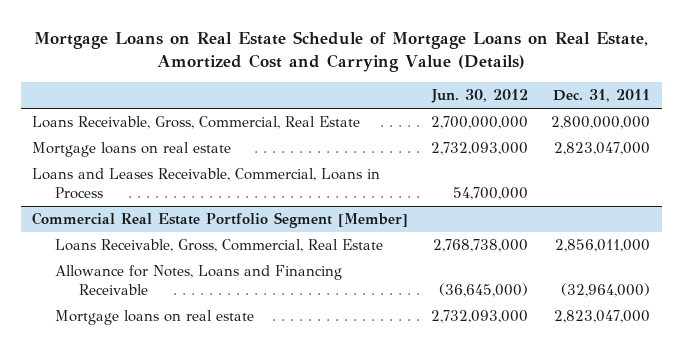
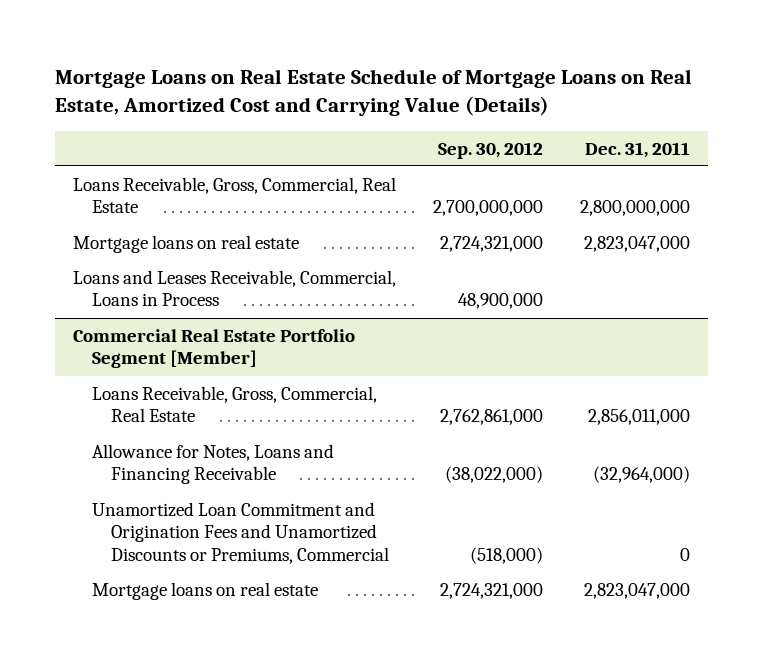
- | Jun. 30, 2012 | Dec. 31, 2011
+ | Sep. 30, 2012 | Dec. 31, 2011
@ Commercial Real Estate Portfolio Segment [Member]
+ Unamortized Loan Commitment and Origination Fees and Unamortized Discounts or Premiums, Commercial | (518,000) | 0

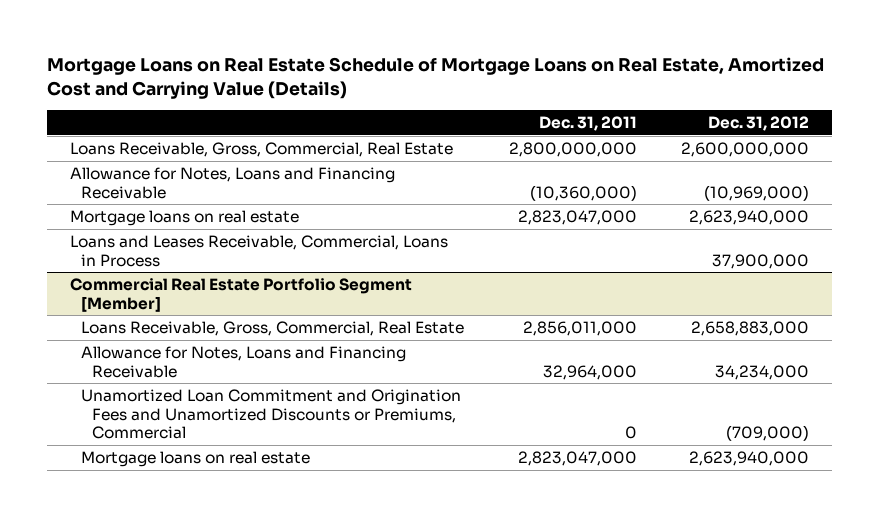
- | Sep. 30, 2012 | Dec. 31, 2011
+ | Dec. 31, 2011 | Dec. 31, 2012
+ Allowance for Notes, Loans and Financing Receivable | (10,360,000) | (10,969,000)
@ Commercial Real Estate Portfolio Segment [Member]
- Allowance for Notes, Loans and Financing Receivable | (38,022,000) | (32,964,000)
+ Allowance for Notes, Loans and Financing Receivable | 32,964,000 | 34,234,000

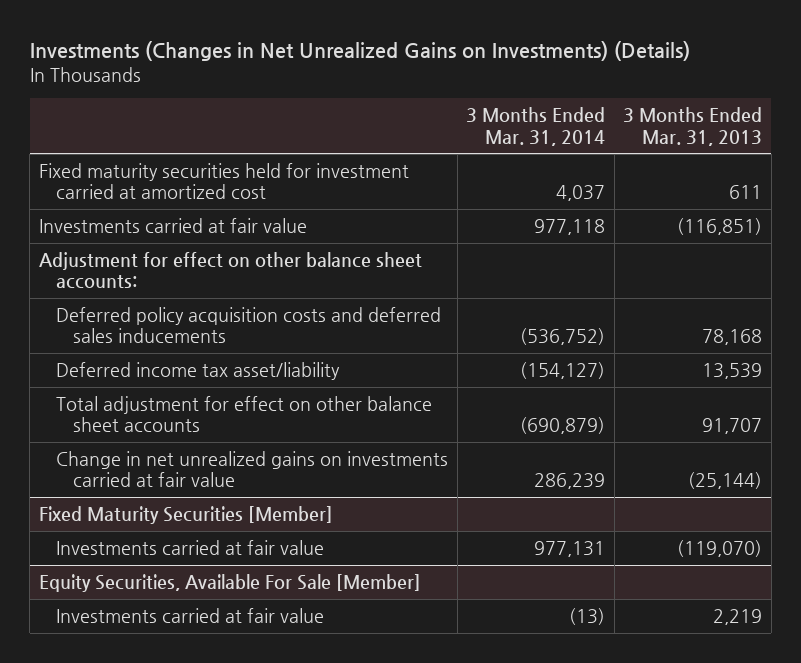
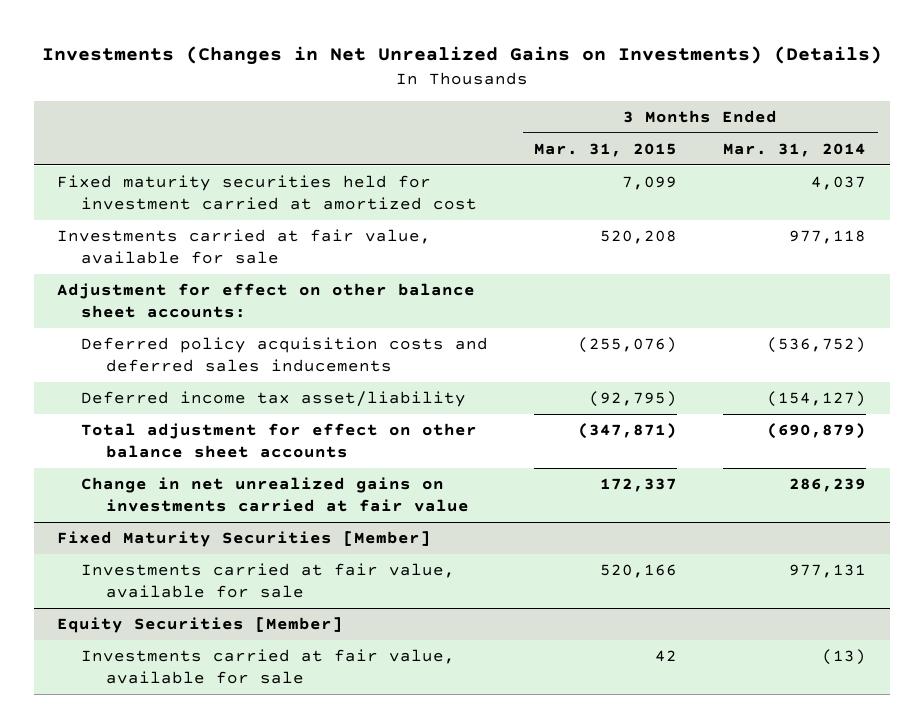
- | 3 Months Ended Mar. 31, 2014 | 3 Months Ended Mar. 31, 2013
+ | 3 Months Ended Mar. 31, 2015 | 3 Months Ended Mar. 31, 2014
- Investments carried at fair value | 977,118 | (116,851)
+ Investments carried at fair value, available for sale | 520,208 | 977,118
@ Fixed Maturity Securities [Member]
- Investments carried at fair value | 977,131 | (119,070)
- Equity Securities, Available For Sale [Member]
- Investments carried at fair value | (13) | 2,219
@ Fixed Maturity Securities [Member]
+ Investments carried at fair value, available for sale | 520,166 | 977,131
+ Equity Securities [Member]
+ Investments carried at fair value, available for sale | 42 | (13)

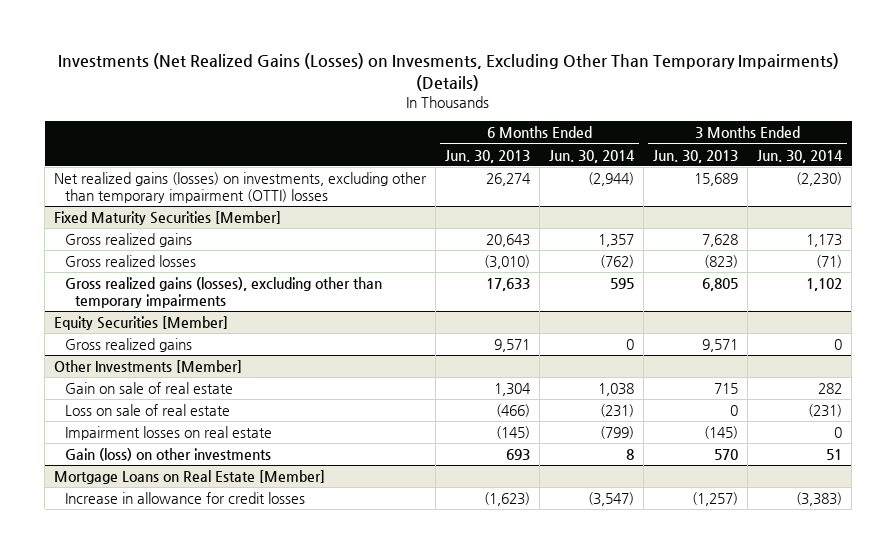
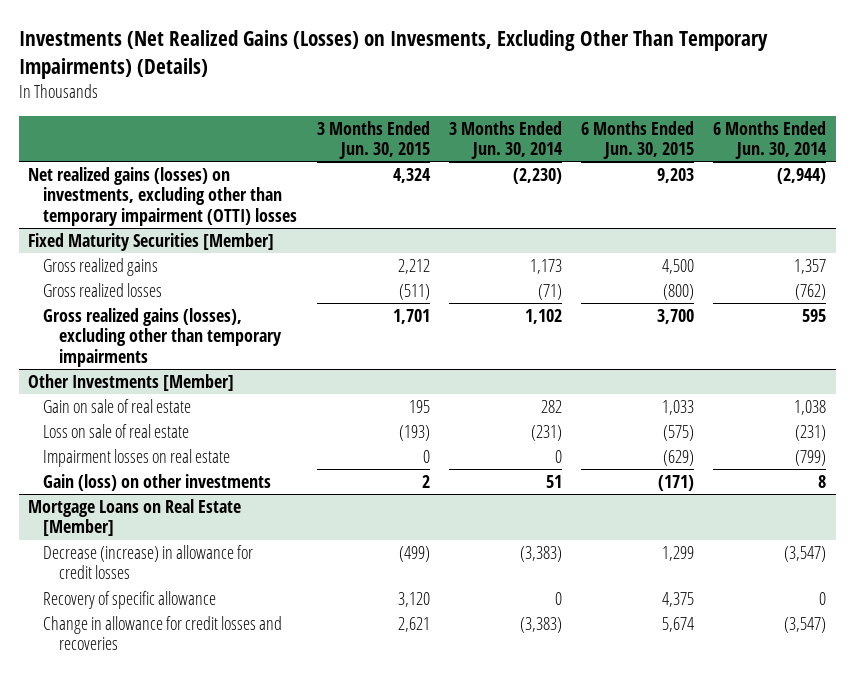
- | 6 Months Ended Jun. 30, 2013 | 6 Months Ended Jun. 30, 2014 | 3 Months Ended Jun. 30, 2013 | 3 Months Ended Jun. 30, 2014
+ | 3 Months Ended Jun. 30, 2015 | 3 Months Ended Jun. 30, 2014 | 6 Months Ended Jun. 30, 2015 | 6 Months Ended Jun. 30, 2014
- Equity Securities [Member]
- Gross realized gains | 9,571 | 0 | 9,571 | 0
@ Mortgage Loans on Real Estate [Member]
- Increase in allowance for credit losses | (1,623) | (3,547) | (1,257) | (3,383)
+ Decrease (increase) in allowance for credit losses | (499) | (3,383) | 1,299 | (3,547)
+ Recovery of specific allowance | 3,120 | 0 | 4,375 | 0
+ Change in allowance for credit losses and recoveries | 2,621 | (3,383) | 5,674 | (3,547)

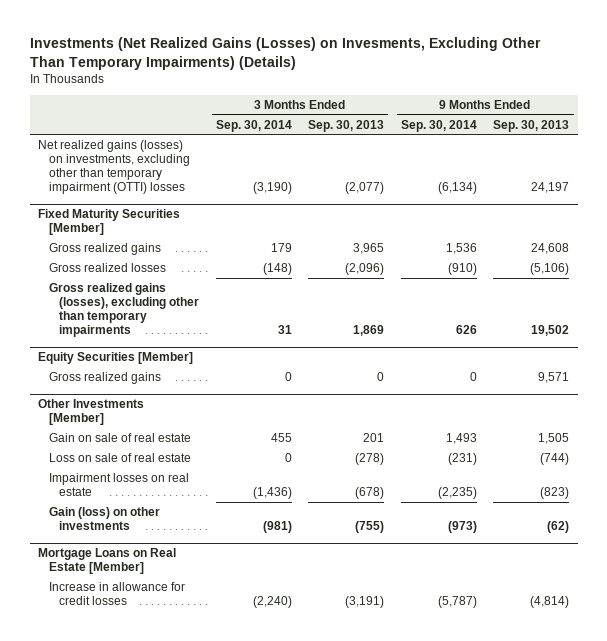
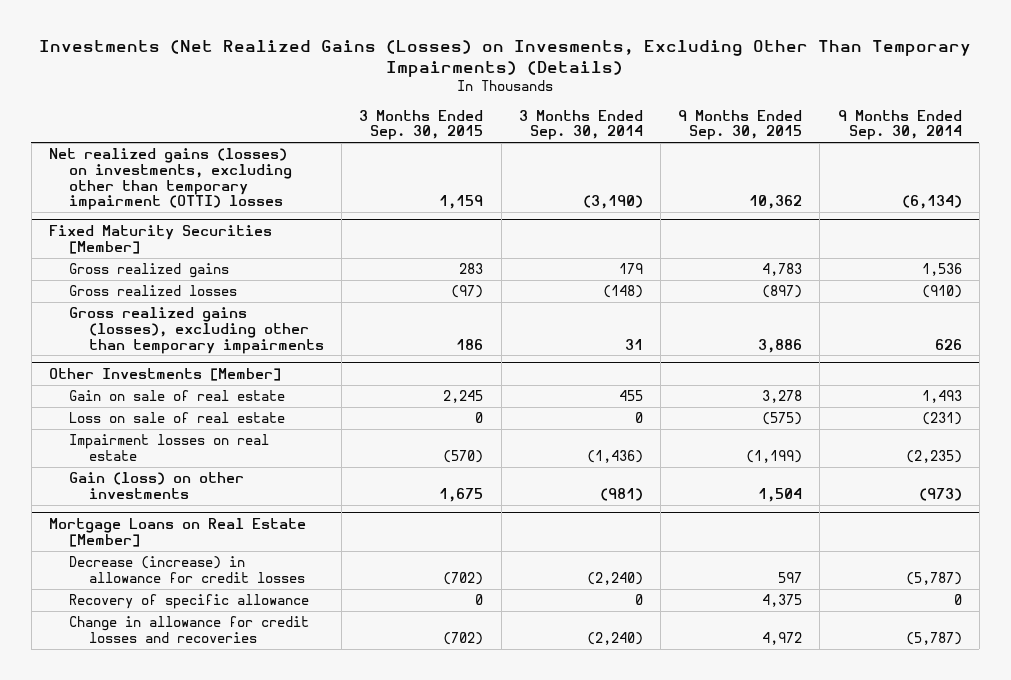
- | 3 Months Ended Sep. 30, 2014 | 3 Months Ended Sep. 30, 2013 | 9 Months Ended Sep. 30, 2014 | 9 Months Ended Sep. 30, 2013
+ | 3 Months Ended Sep. 30, 2015 | 3 Months Ended Sep. 30, 2014 | 9 Months Ended Sep. 30, 2015 | 9 Months Ended Sep. 30, 2014
- Equity Securities [Member]
- Gross realized gains | 0 | 0 | 0 | 9,571
@ Mortgage Loans on Real Estate [Member]
- Increase in allowance for credit losses | (2,240) | (3,191) | (5,787) | (4,814)
+ Decrease (increase) in allowance for credit losses | (702) | (2,240) | 597 | (5,787)
+ Recovery of specific allowance | 0 | 0 | 4,375 | 0
+ Change in allowance for credit losses and recoveries | (702) | (2,240) | 4,972 | (5,787)

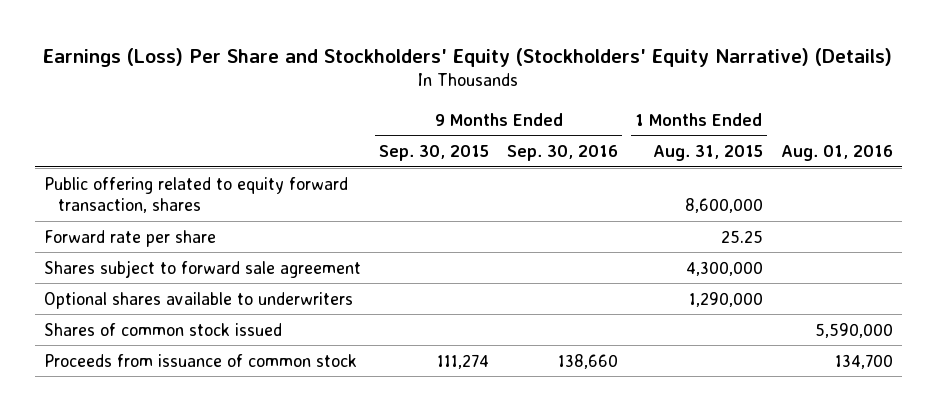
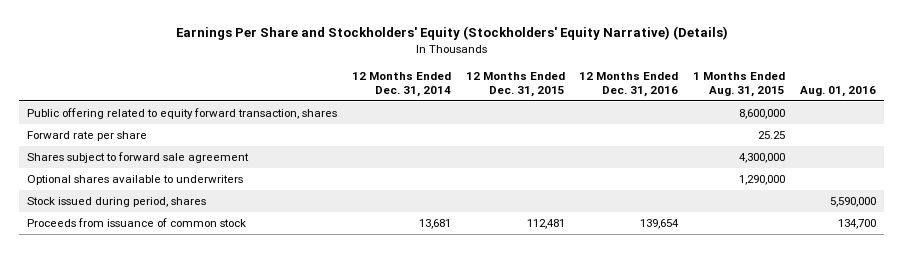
- Earnings (Loss) Per Share and Stockholders' Equity (Stockholders' Equity Narrative) (Details)
+ Earnings Per Share and Stockholders' Equity (Stockholders' Equity Narrative) (Details)
- | 9 Months Ended Sep. 30, 2015 | 9 Months Ended Sep. 30, 2016 | 1 Months Ended Aug. 31, 2015 | Aug. 01, 2016
+ | 12 Months Ended Dec. 31, 2014 | 12 Months Ended Dec. 31, 2015 | 12 Months Ended Dec. 31, 2016 | 1 Months Ended Aug. 31, 2015 | Aug. 01, 2016
- Shares of common stock issued | | | | 5,590,000
+ Stock issued during period, shares | | | | | 5,590,000

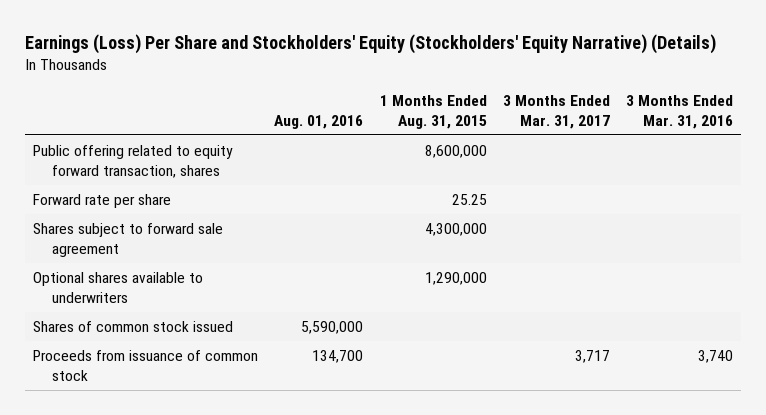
- Earnings Per Share and Stockholders' Equity (Stockholders' Equity Narrative) (Details)
+ Earnings (Loss) Per Share and Stockholders' Equity (Stockholders' Equity Narrative) (Details)
- | 12 Months Ended Dec. 31, 2014 | 12 Months Ended Dec. 31, 2015 | 12 Months Ended Dec. 31, 2016 | 1 Months Ended Aug. 31, 2015 | Aug. 01, 2016
+ | Aug. 01, 2016 | 1 Months Ended Aug. 31, 2015 | 3 Months Ended Mar. 31, 2017 | 3 Months Ended Mar. 31, 2016
- Stock issued during period, shares | | | | | 5,590,000
+ Shares of common stock issued | 5,590,000 | | |

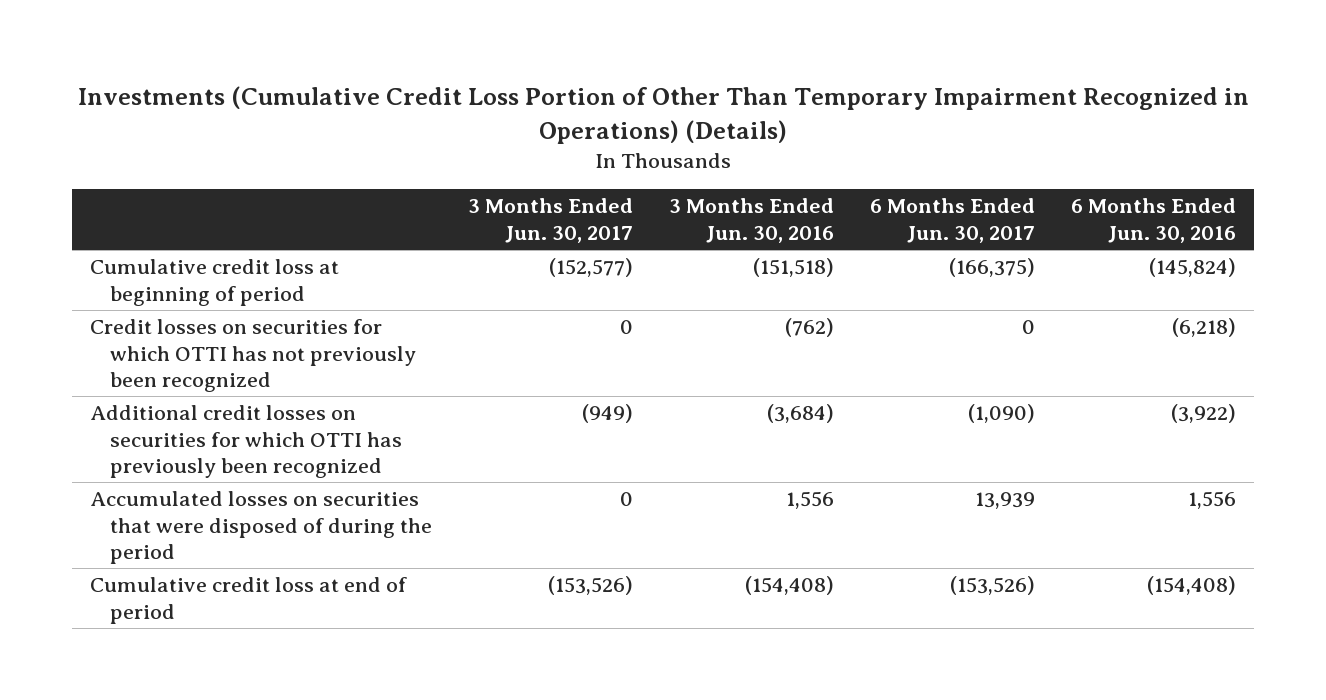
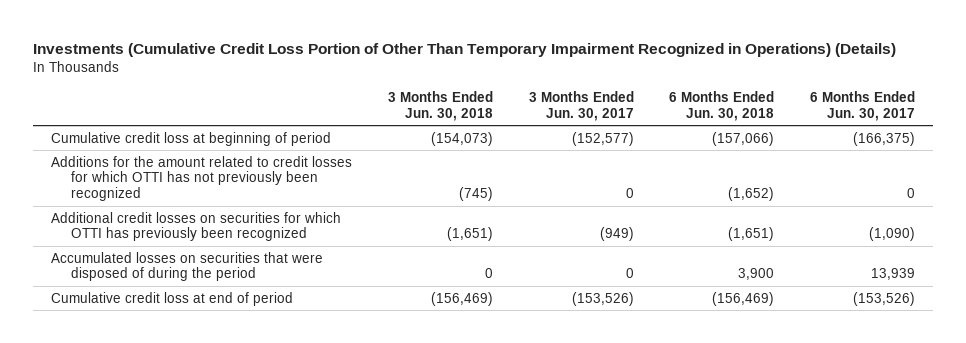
- | 3 Months Ended Jun. 30, 2017 | 3 Months Ended Jun. 30, 2016 | 6 Months Ended Jun. 30, 2017 | 6 Months Ended Jun. 30, 2016
+ | 3 Months Ended Jun. 30, 2018 | 3 Months Ended Jun. 30, 2017 | 6 Months Ended Jun. 30, 2018 | 6 Months Ended Jun. 30, 2017
- Credit losses on securities for which OTTI has not previously been recognized | 0 | (762) | 0 | (6,218)
+ Additions for the amount related to credit losses for which OTTI has not previously been recognized | (745) | 0 | (1,652) | 0

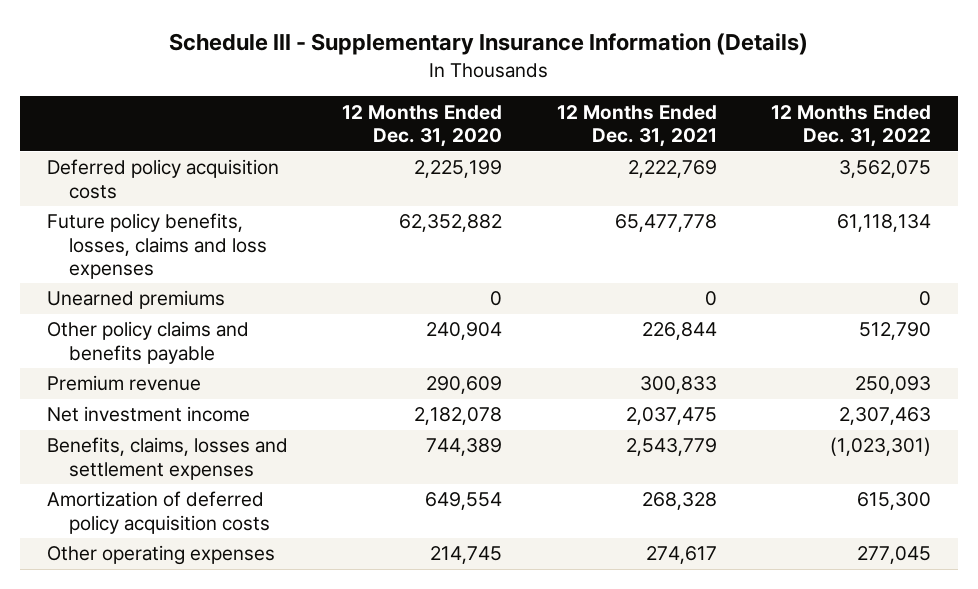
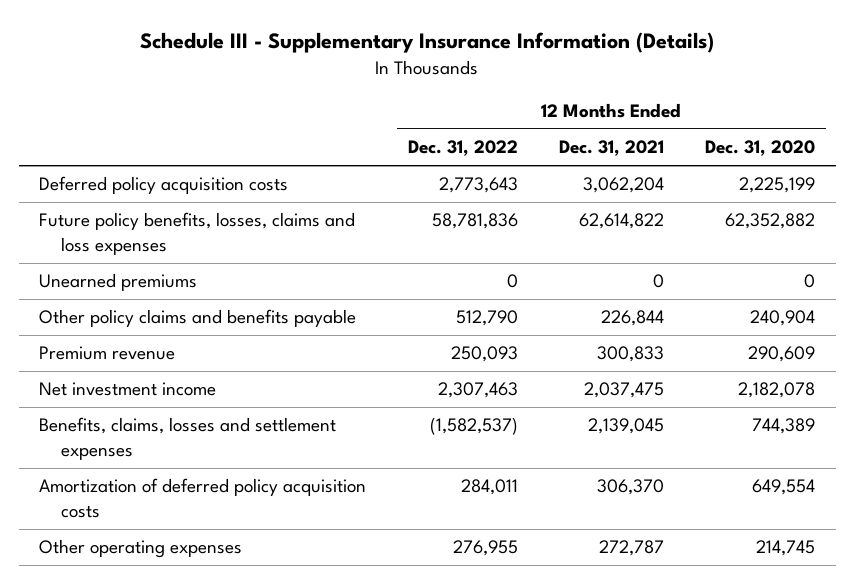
- | 12 Months Ended Dec. 31, 2020 | 12 Months Ended Dec. 31, 2021 | 12 Months Ended Dec. 31, 2022
+ | 12 Months Ended Dec. 31, 2022 | 12 Months Ended Dec. 31, 2021 | 12 Months Ended Dec. 31, 2020
- Deferred policy acquisition costs | 2,225,199 | 2,222,769 | 3,562,075
- Future policy benefits, losses, claims and loss expenses | 62,352,882 | 65,477,778 | 61,118,134
+ Deferred policy acquisition costs | 2,773,643 | 3,062,204 | 2,225,199
+ Future policy benefits, losses, claims and loss expenses | 58,781,836 | 62,614,822 | 62,352,882
- Benefits, claims, losses and settlement expenses | 744,389 | 2,543,779 | (1,023,301)
- Amortization of deferred policy acquisition costs | 649,554 | 268,328 | 615,300
- Other operating expenses | 214,745 | 274,617 | 277,045
+ Benefits, claims, losses and settlement expenses | (1,582,537) | 2,139,045 | 744,389
+ Amortization of deferred policy acquisition costs | 284,011 | 306,370 | 649,554
+ Other operating expenses | 276,955 | 272,787 | 214,745

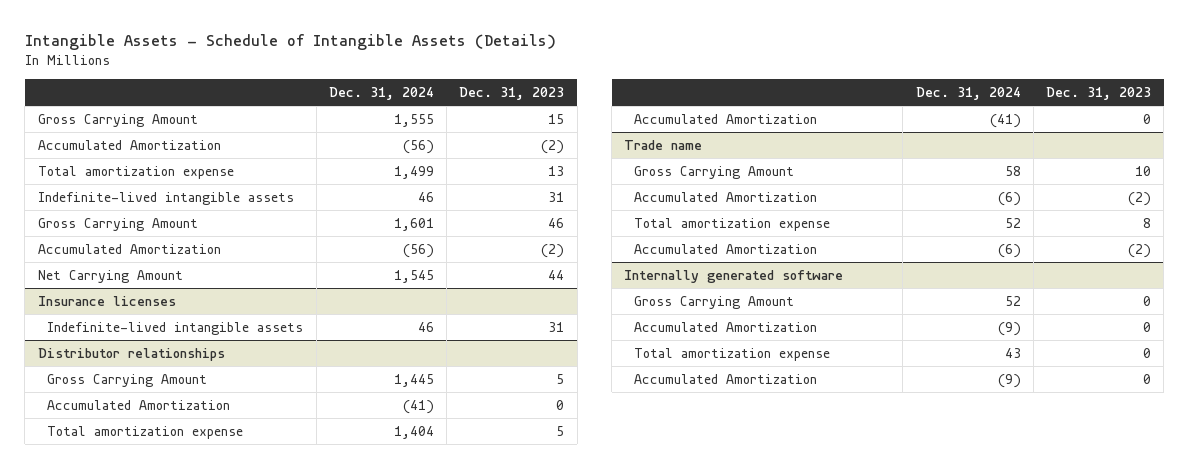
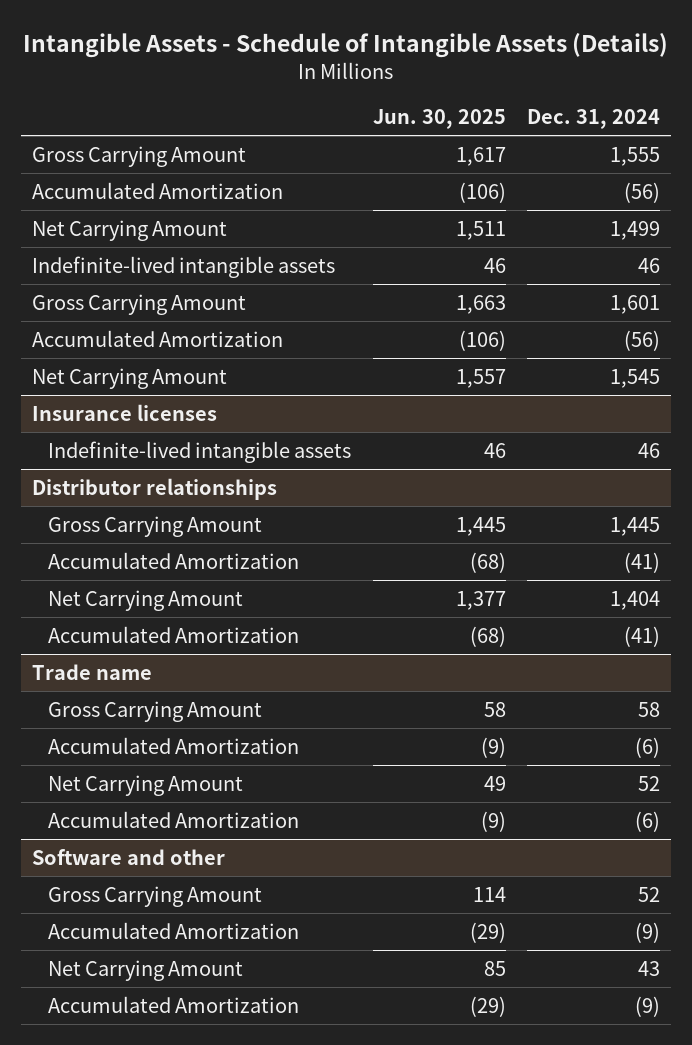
- | Dec. 31, 2024 | Dec. 31, 2023
+ | Jun. 30, 2025 | Dec. 31, 2024
- Total amortization expense | 1,499 | 13
+ Net Carrying Amount | 1,511 | 1,499
@ Distributor relationships
- Total amortization expense | 1,404 | 5
+ Net Carrying Amount | 1,377 | 1,404
@ Trade name
- Total amortization expense | 52 | 8
+ Net Carrying Amount | 49 | 52
- Internally generated software
+ Software and other
- Total amortization expense | 43 | 0
+ Net Carrying Amount | 85 | 43

